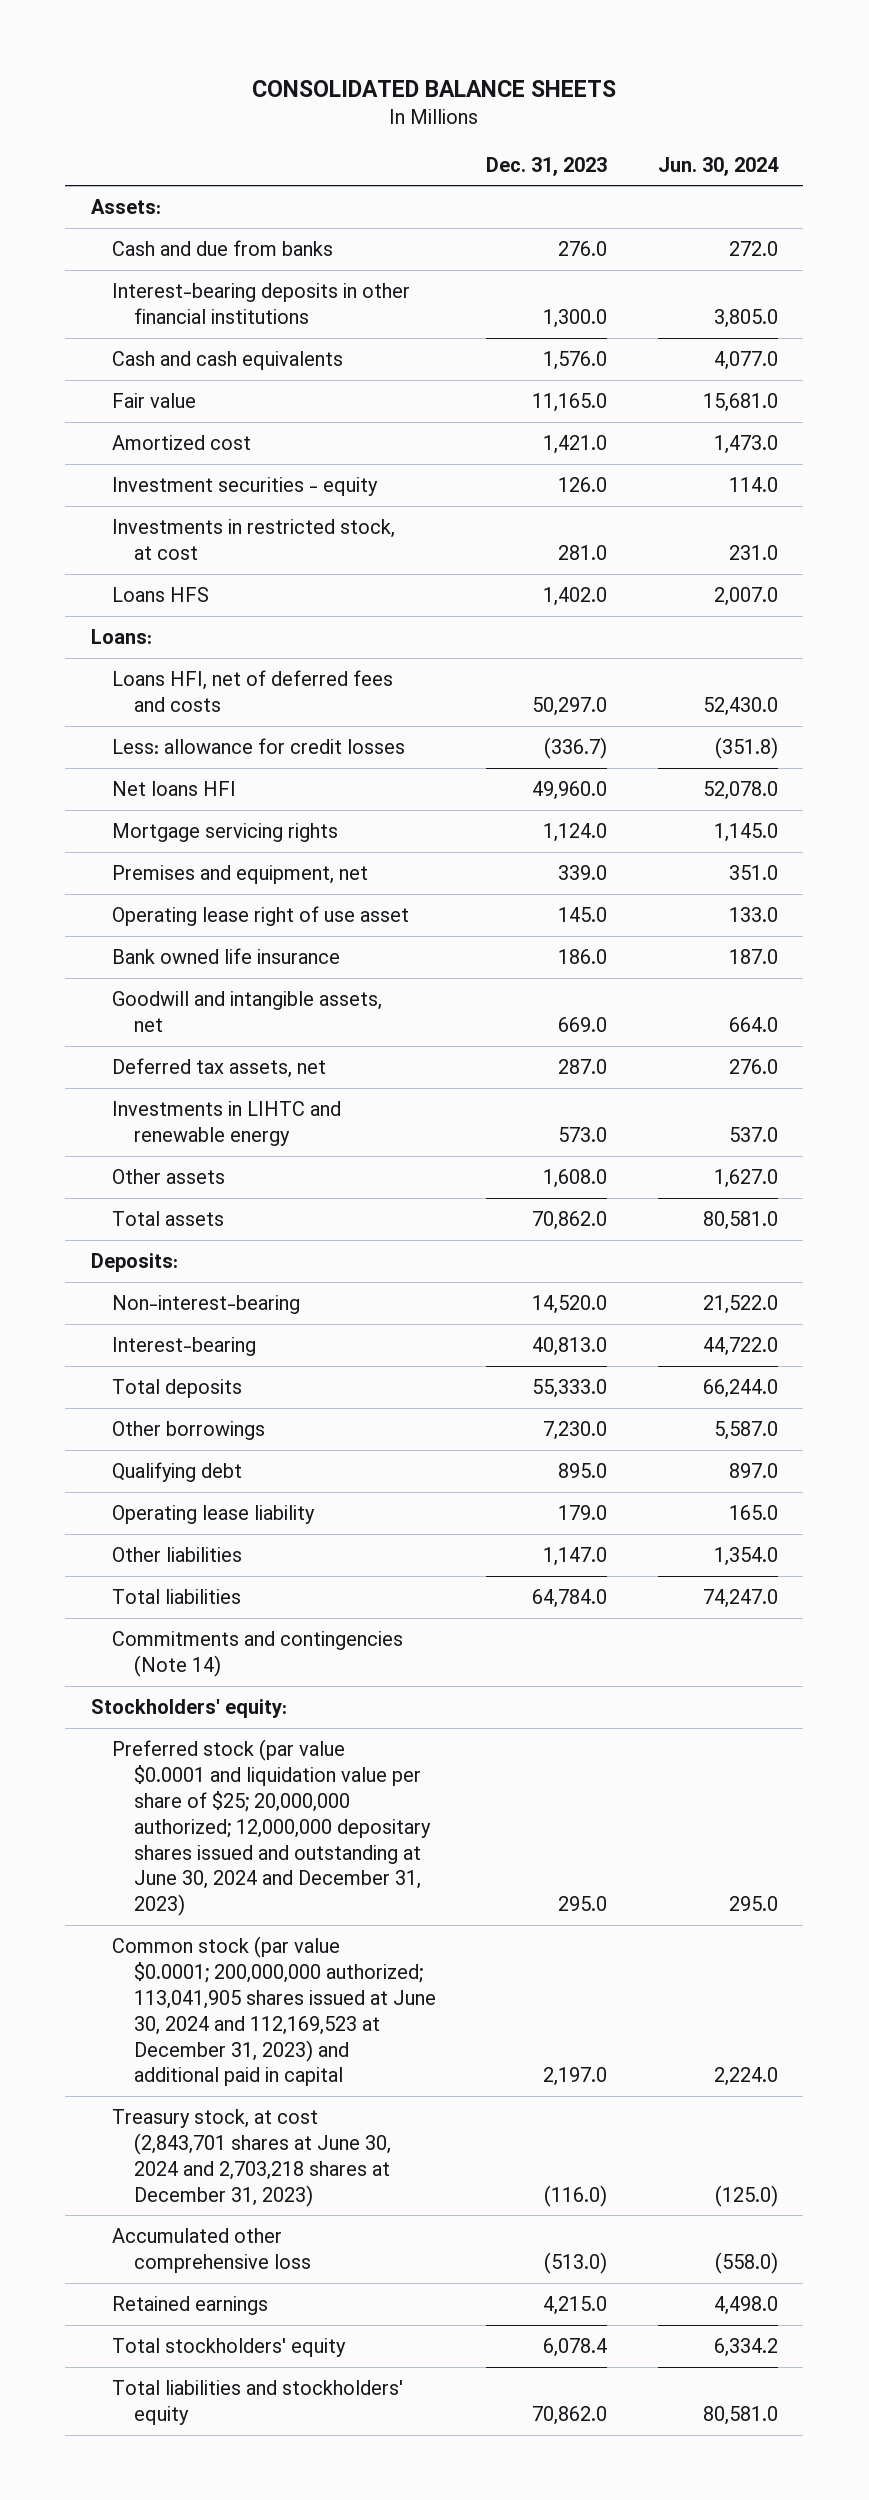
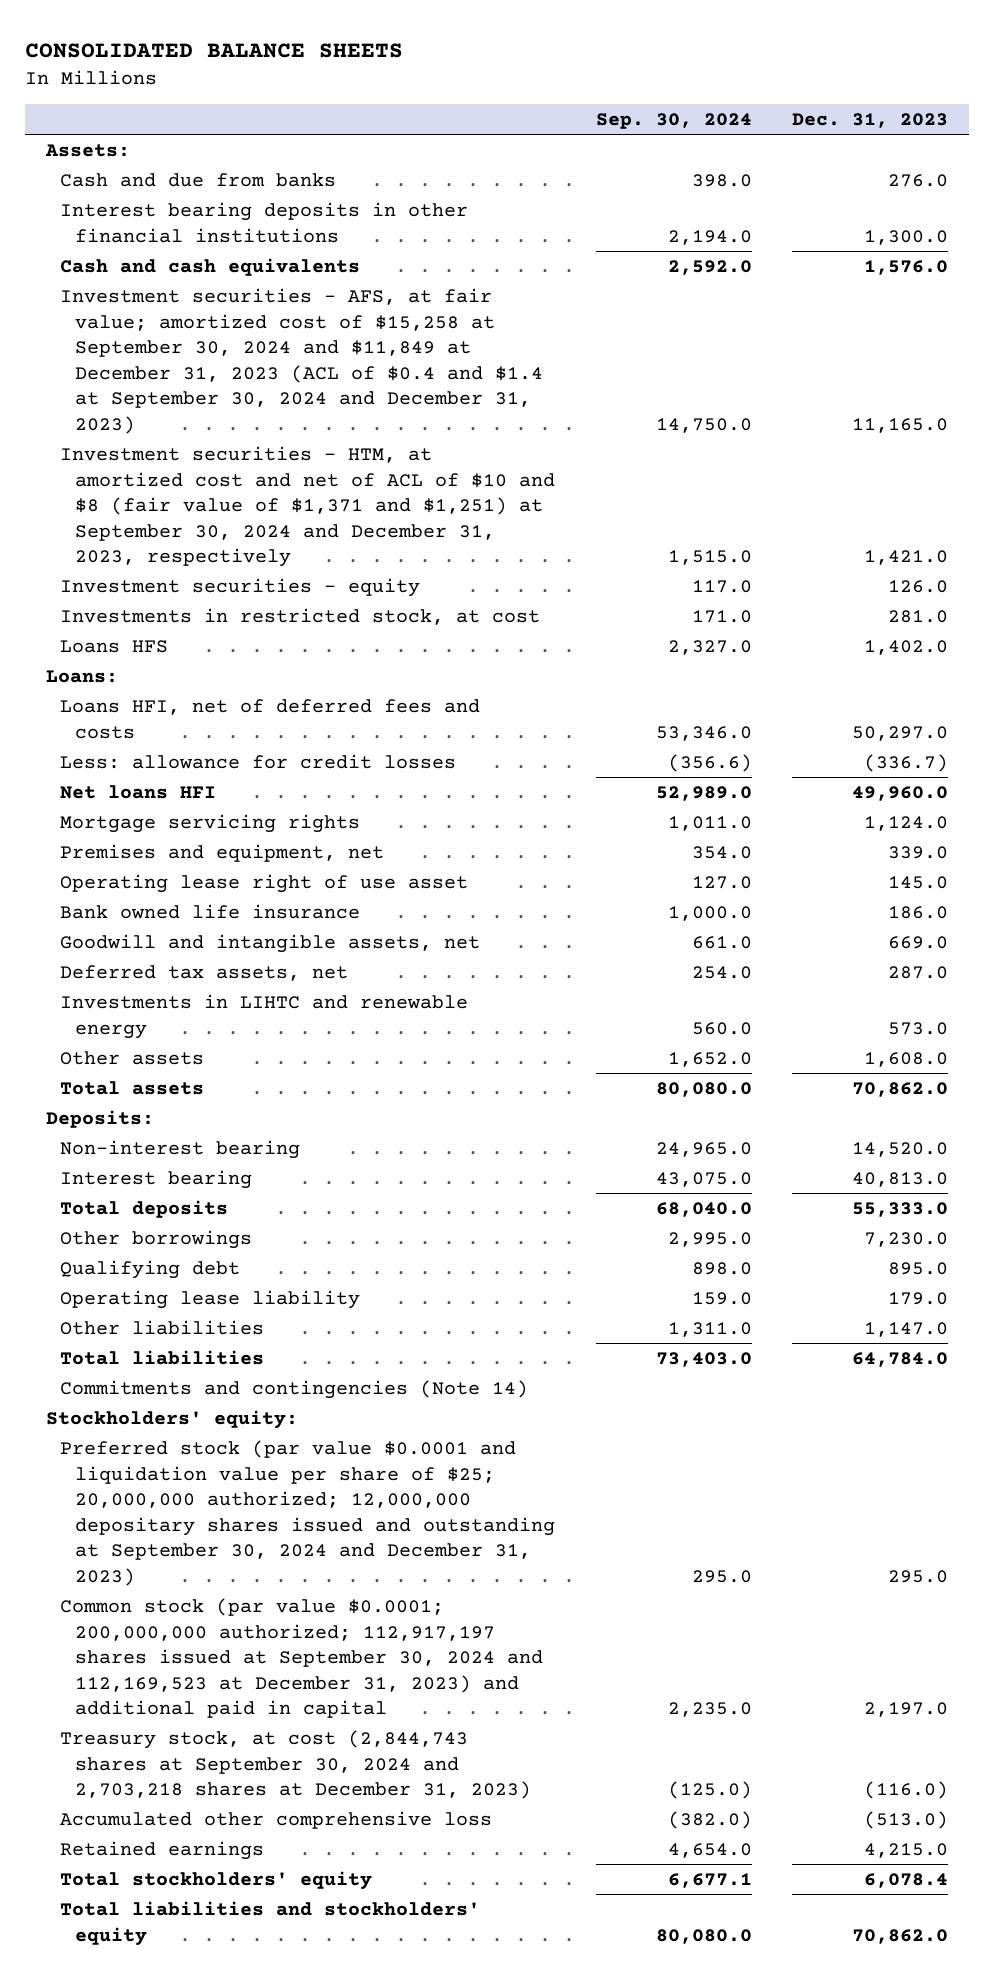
- | Dec. 31, 2023 | Jun. 30, 2024
+ | Sep. 30, 2024 | Dec. 31, 2023
- Interest-bearing deposits in other financial institutions | 1,300.0 | 3,805.0
+ Interest bearing deposits in other financial institutions | 2,194.0 | 1,300.0
- Fair value | 11,165.0 | 15,681.0
- Amortized cost | 1,421.0 | 1,473.0
+ Investment securities - AFS, at fair value; amortized cost of $15,258 at September 30, 2024 and $11,849 at December 31, 2023 (ACL of $0.4 and $1.4 at September 30, 2024 and December 31, 2023) | 14,750.0 | 11,165.0
+ Investment securities - HTM, at amortized cost and net of ACL of $10 and $8 (fair value of $1,371 and $1,251) at September 30, 2024 and December 31, 2023, respectively | 1,515.0 | 1,421.0
- Non-interest-bearing | 14,520.0 | 21,522.0
- Interest-bearing | 40,813.0 | 44,722.0
+ Non-interest bearing | 24,965.0 | 14,520.0
+ Interest bearing | 43,075.0 | 40,813.0
- Preferred stock (par value $0.0001 and liquidation value per share of $25; 20,000,000 authorized; 12,000,000 depositary shares issued and outstanding at June 30, 2024 and December 31, 2023) | 295.0 | 295.0
- Common stock (par value $0.0001; 200,000,000 authorized; 113,041,905 shares issued at June 30, 2024 and 112,169,523 at December 31, 2023) and additional paid in capital | 2,197.0 | 2,224.0
- Treasury stock, at cost (2,843,701 shares at June 30, 2024 and 2,703,218 shares at December 31, 2023) | (116.0) | (125.0)
+ Preferred stock (par value $0.0001 and liquidation value per share of $25; 20,000,000 authorized; 12,000,000 depositary shares issued and outstanding at September 30, 2024 and December 31, 2023) | 295.0 | 295.0
+ Common stock (par value $0.0001; 200,000,000 authorized; 112,917,197 shares issued at September 30, 2024 and 112,169,523 at December 31, 2023) and additional paid in capital | 2,235.0 | 2,197.0
+ Treasury stock, at cost (2,844,743 shares at September 30, 2024 and 2,703,218 shares at December 31, 2023) | (125.0) | (116.0)

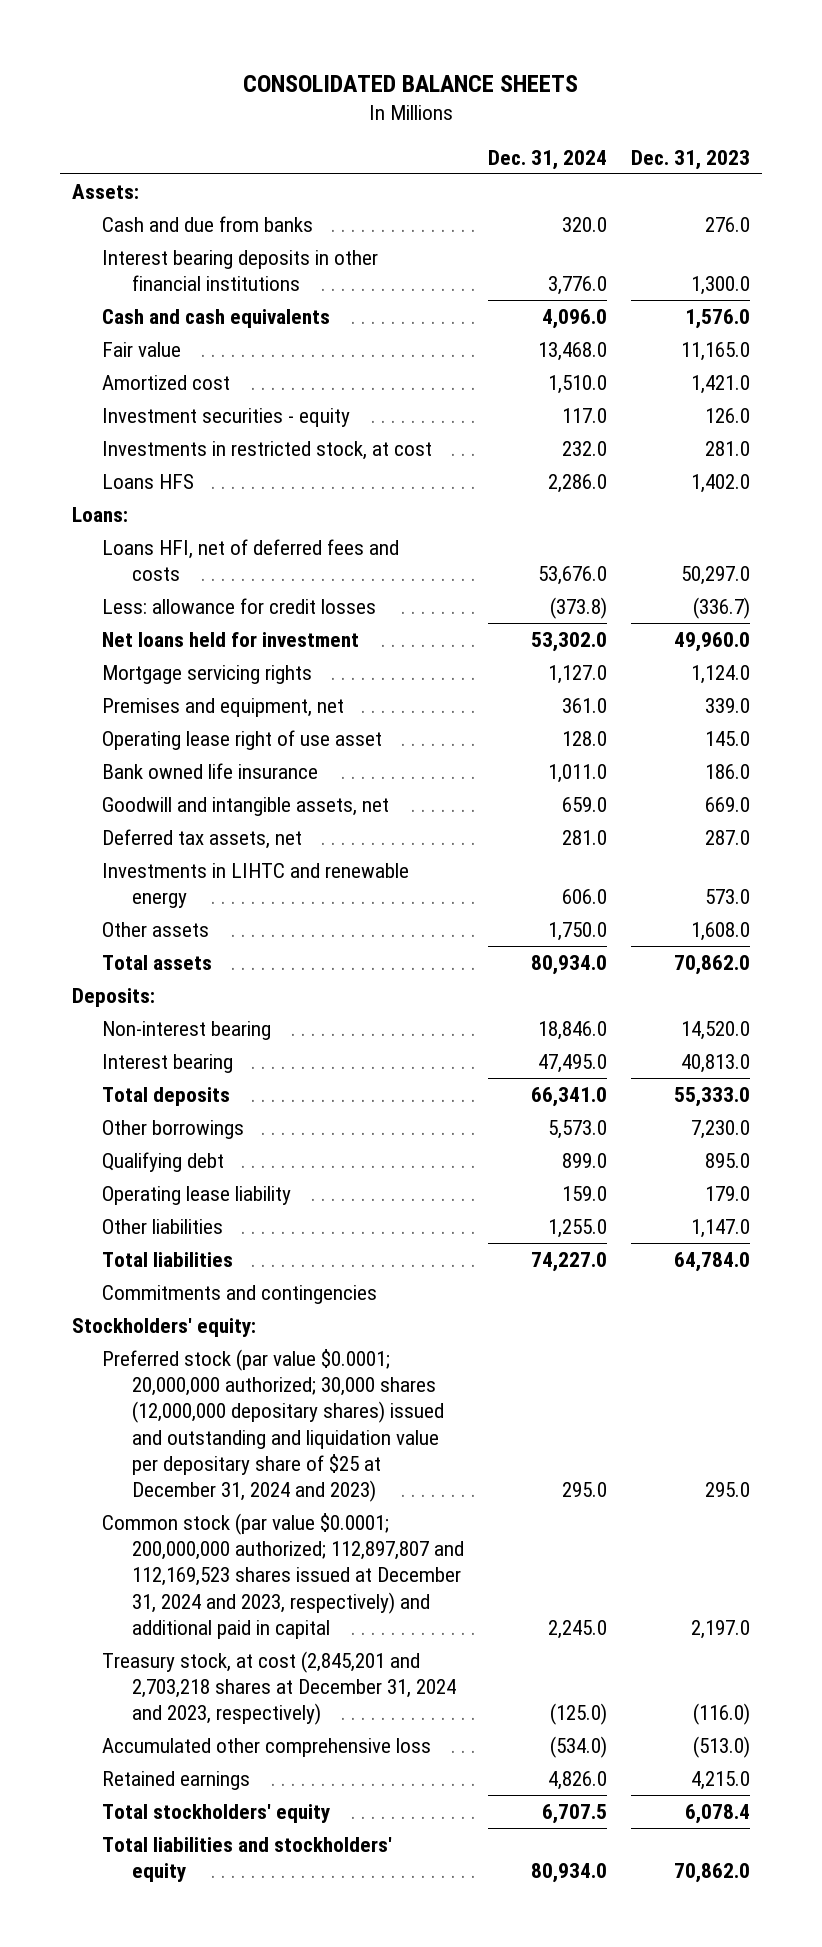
- | Sep. 30, 2024 | Dec. 31, 2023
+ | Dec. 31, 2024 | Dec. 31, 2023
- Investment securities - AFS, at fair value; amortized cost of $15,258 at September 30, 2024 and $11,849 at December 31, 2023 (ACL of $0.4 and $1.4 at September 30, 2024 and December 31, 2023) | 14,750.0 | 11,165.0
- Investment securities - HTM, at amortized cost and net of ACL of $10 and $8 (fair value of $1,371 and $1,251) at September 30, 2024 and December 31, 2023, respectively | 1,515.0 | 1,421.0
+ Fair value | 13,468.0 | 11,165.0
+ Amortized cost | 1,510.0 | 1,421.0
- Net loans HFI | 52,989.0 | 49,960.0
+ Net loans held for investment | 53,302.0 | 49,960.0
- Commitments and contingencies (Note 14)
+ Commitments and contingencies
- Preferred stock (par value $0.0001 and liquidation value per share of $25; 20,000,000 authorized; 12,000,000 depositary shares issued and outstanding at September 30, 2024 and December 31, 2023) | 295.0 | 295.0
- Common stock (par value $0.0001; 200,000,000 authorized; 112,917,197 shares issued at September 30, 2024 and 112,169,523 at December 31, 2023) and additional paid in capital | 2,235.0 | 2,197.0
- Treasury stock, at cost (2,844,743 shares at September 30, 2024 and 2,703,218 shares at December 31, 2023) | (125.0) | (116.0)
+ Preferred stock (par value $0.0001; 20,000,000 authorized; 30,000 shares (12,000,000 depositary shares) issued and outstanding and liquidation value per depositary share of $25 at December 31, 2024 and 2023) | 295.0 | 295.0
+ Common stock (par value $0.0001; 200,000,000 authorized; 112,897,807 and 112,169,523 shares issued at December 31, 2024 and 2023, respectively) and additional paid in capital | 2,245.0 | 2,197.0
+ Treasury stock, at cost (2,845,201 and 2,703,218 shares at December 31, 2024 and 2023, respectively) | (125.0) | (116.0)

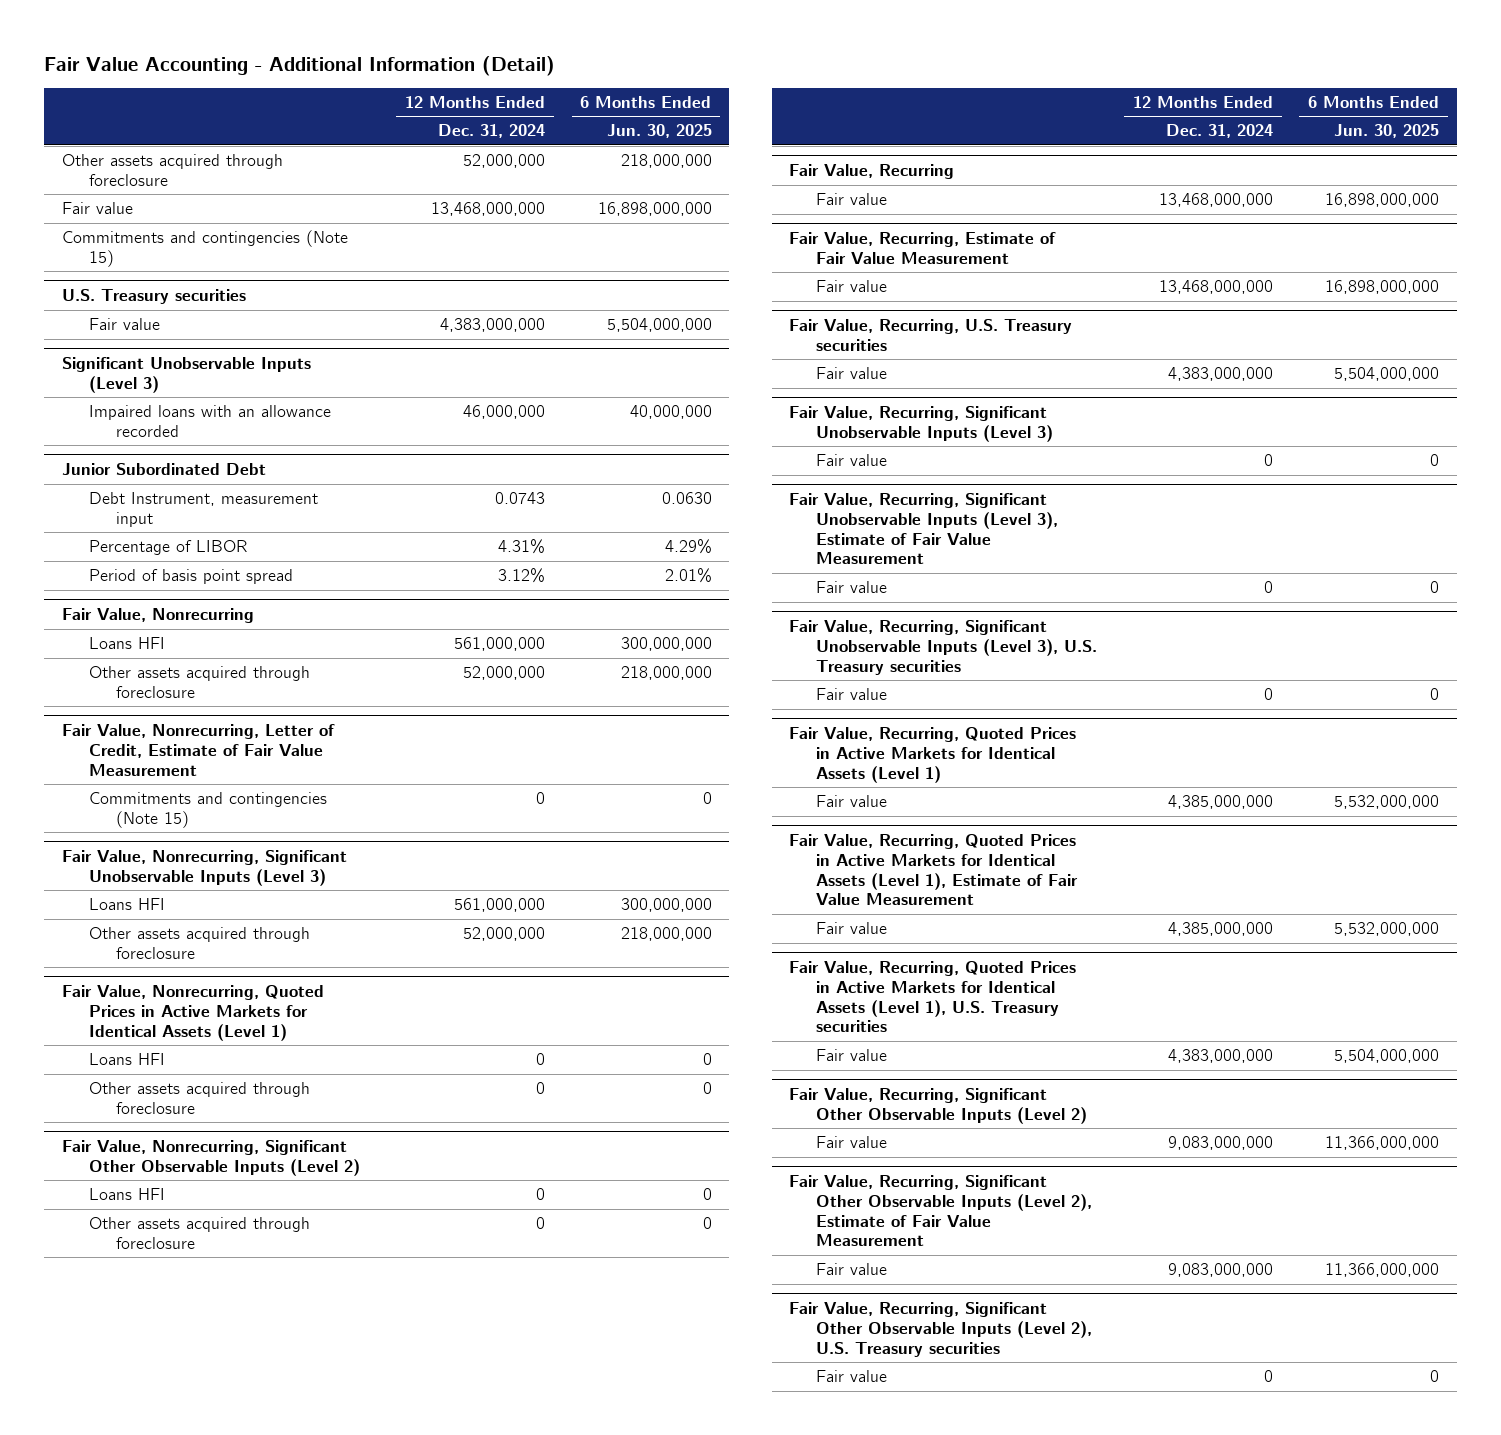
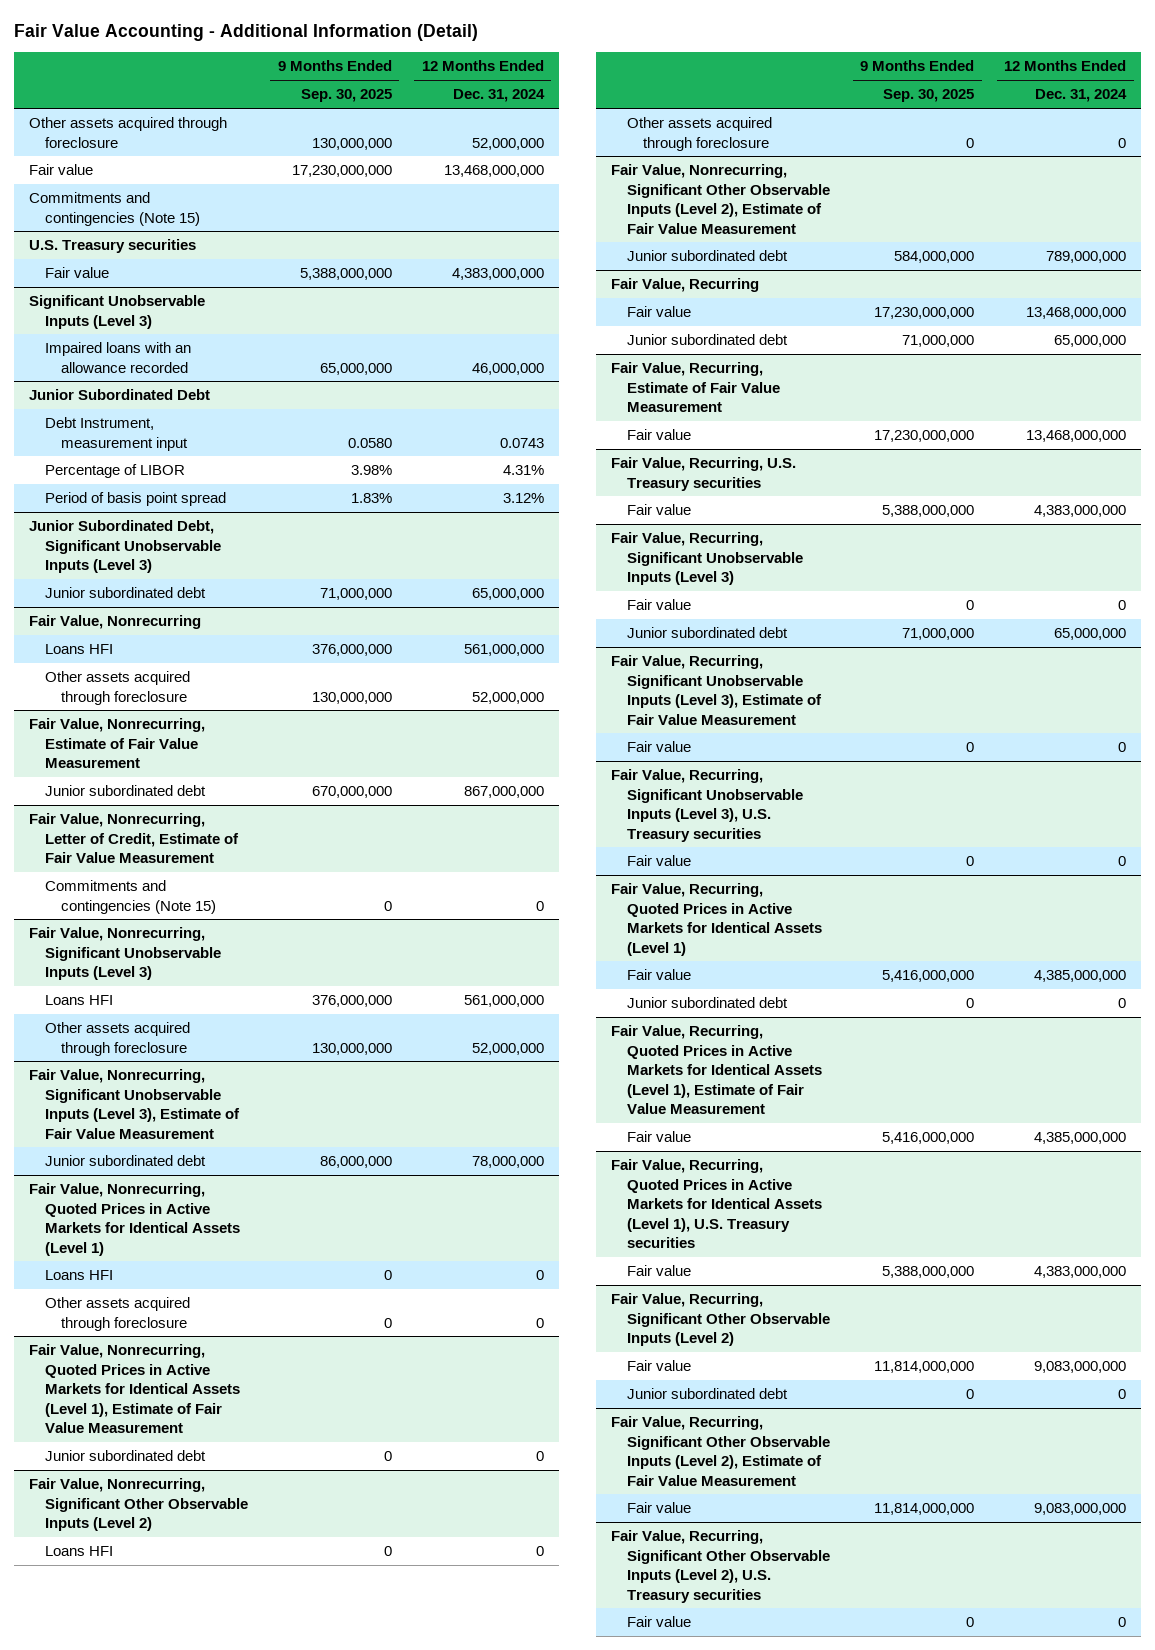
- | 12 Months Ended Dec. 31, 2024 | 6 Months Ended Jun. 30, 2025
+ | 9 Months Ended Sep. 30, 2025 | 12 Months Ended Dec. 31, 2024
+ Junior Subordinated Debt, Significant Unobservable Inputs (Level 3)
+ Junior subordinated debt | 71,000,000 | 65,000,000
+ Fair Value, Nonrecurring, Estimate of Fair Value Measurement
+ Junior subordinated debt | 670,000,000 | 867,000,000
+ Fair Value, Nonrecurring, Significant Unobservable Inputs (Level 3), Estimate of Fair Value Measurement
+ Junior subordinated debt | 86,000,000 | 78,000,000
+ Fair Value, Nonrecurring, Quoted Prices in Active Markets for Identical Assets (Level 1), Estimate of Fair Value Measurement
+ Junior subordinated debt | 0 | 0
+ Fair Value, Nonrecurring, Significant Other Observable Inputs (Level 2), Estimate of Fair Value Measurement
+ Junior subordinated debt | 584,000,000 | 789,000,000
@ Fair Value, Recurring
+ Junior subordinated debt | 71,000,000 | 65,000,000
@ Fair Value, Recurring, Significant Unobservable Inputs (Level 3)
+ Junior subordinated debt | 71,000,000 | 65,000,000
@ Fair Value, Recurring, Quoted Prices in Active Markets for Identical Assets (Level 1)
+ Junior subordinated debt | 0 | 0
@ Fair Value, Recurring, Significant Other Observable Inputs (Level 2)
+ Junior subordinated debt | 0 | 0

